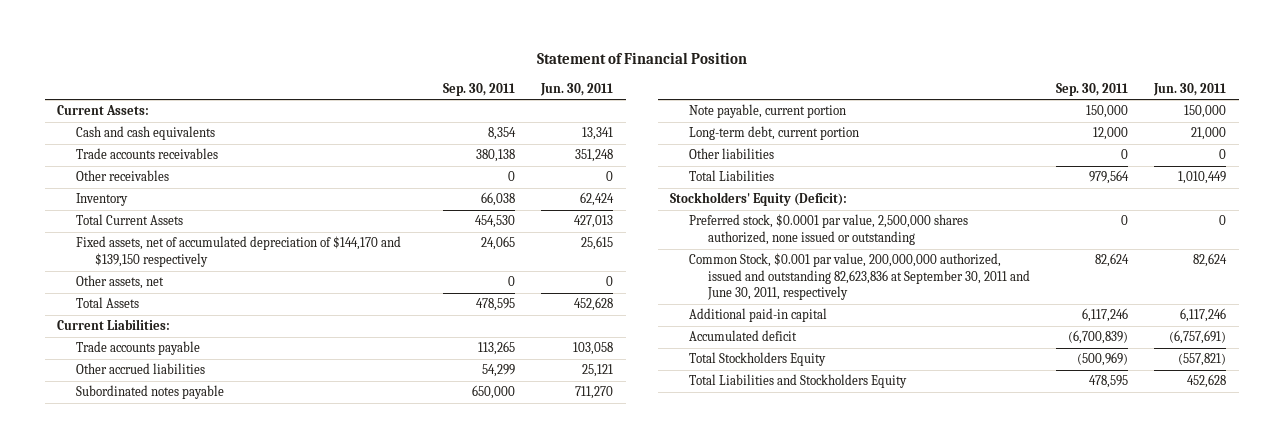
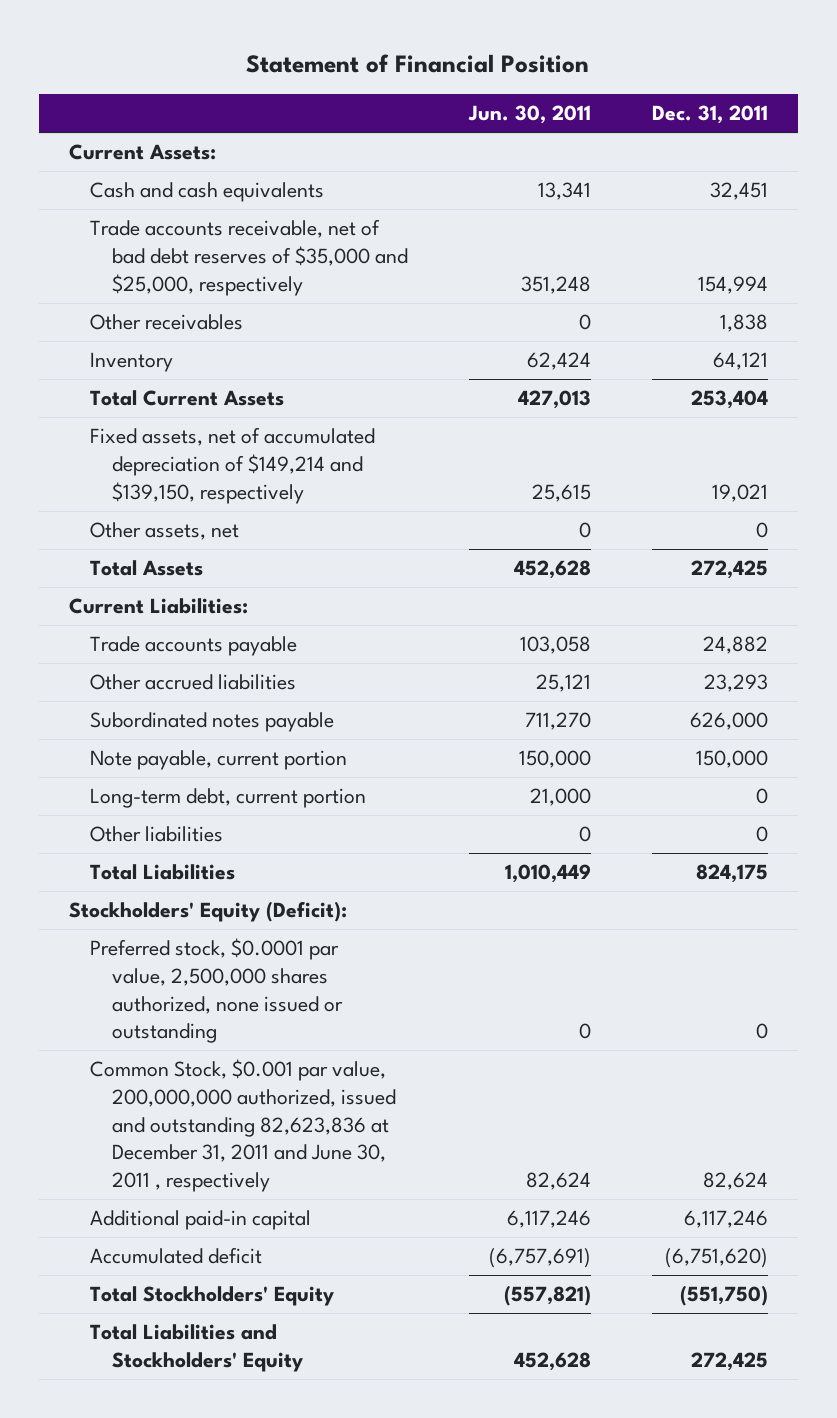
- | Sep. 30, 2011 | Jun. 30, 2011
+ | Jun. 30, 2011 | Dec. 31, 2011
- Trade accounts receivables | 380,138 | 351,248
+ Trade accounts receivable, net of bad debt reserves of $35,000 and $25,000, respectively | 351,248 | 154,994
- Fixed assets, net of accumulated depreciation of $144,170 and $139,150 respectively | 24,065 | 25,615
+ Fixed assets, net of accumulated depreciation of $149,214 and $139,150, respectively | 25,615 | 19,021
- Common Stock, $0.001 par value, 200,000,000 authorized, issued and outstanding 82,623,836 at September 30, 2011 and June 30, 2011, respectively | 82,624 | 82,624
+ Common Stock, $0.001 par value, 200,000,000 authorized, issued and outstanding 82,623,836 at December 31, 2011 and June 30, 2011 , respectively | 82,624 | 82,624
- Total Stockholders Equity | (500,969) | (557,821)
- Total Liabilities and Stockholders Equity | 478,595 | 452,628
+ Total Stockholders' Equity | (557,821) | (551,750)
+ Total Liabilities and Stockholders' Equity | 452,628 | 272,425

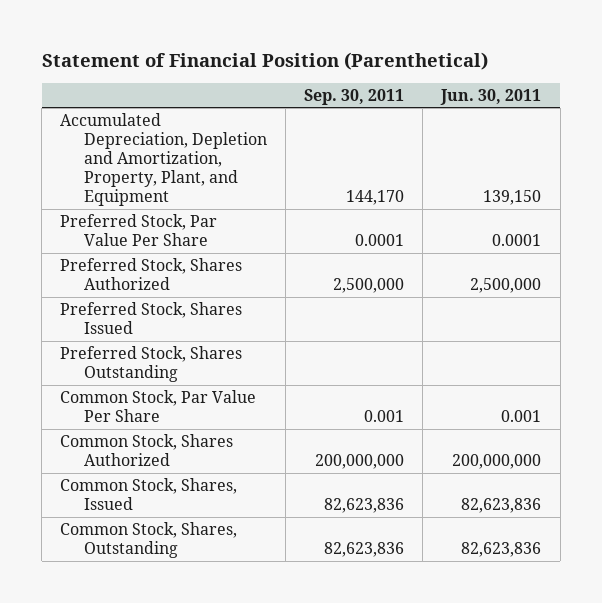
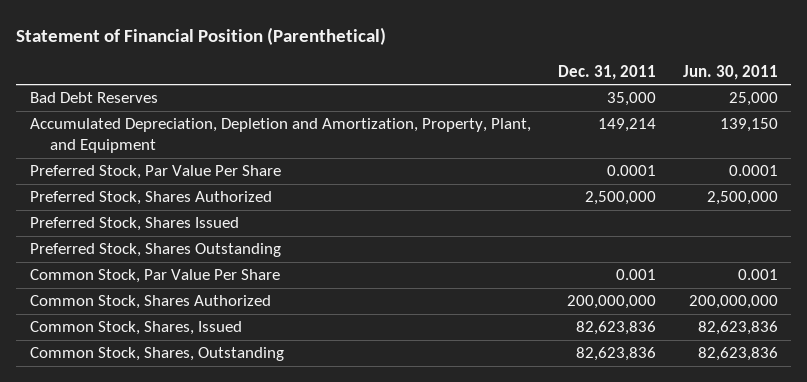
- | Sep. 30, 2011 | Jun. 30, 2011
+ | Dec. 31, 2011 | Jun. 30, 2011
+ Bad Debt Reserves | 35,000 | 25,000

